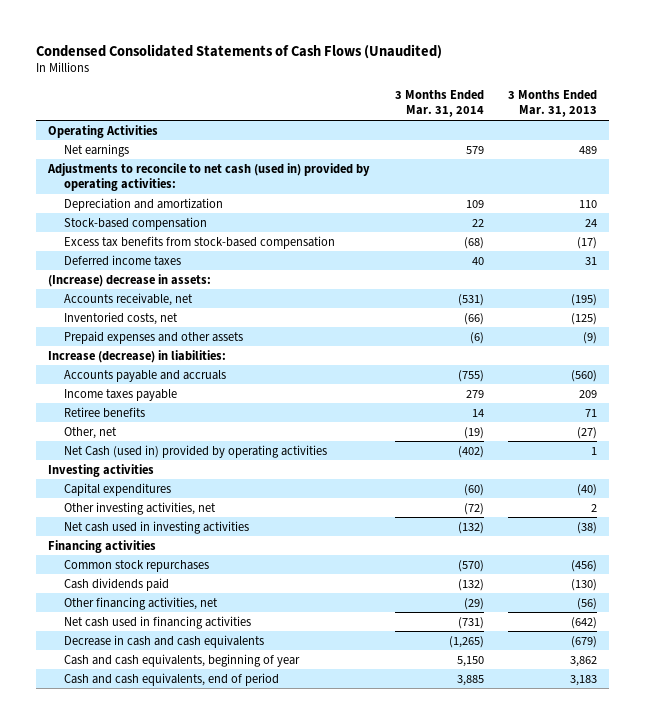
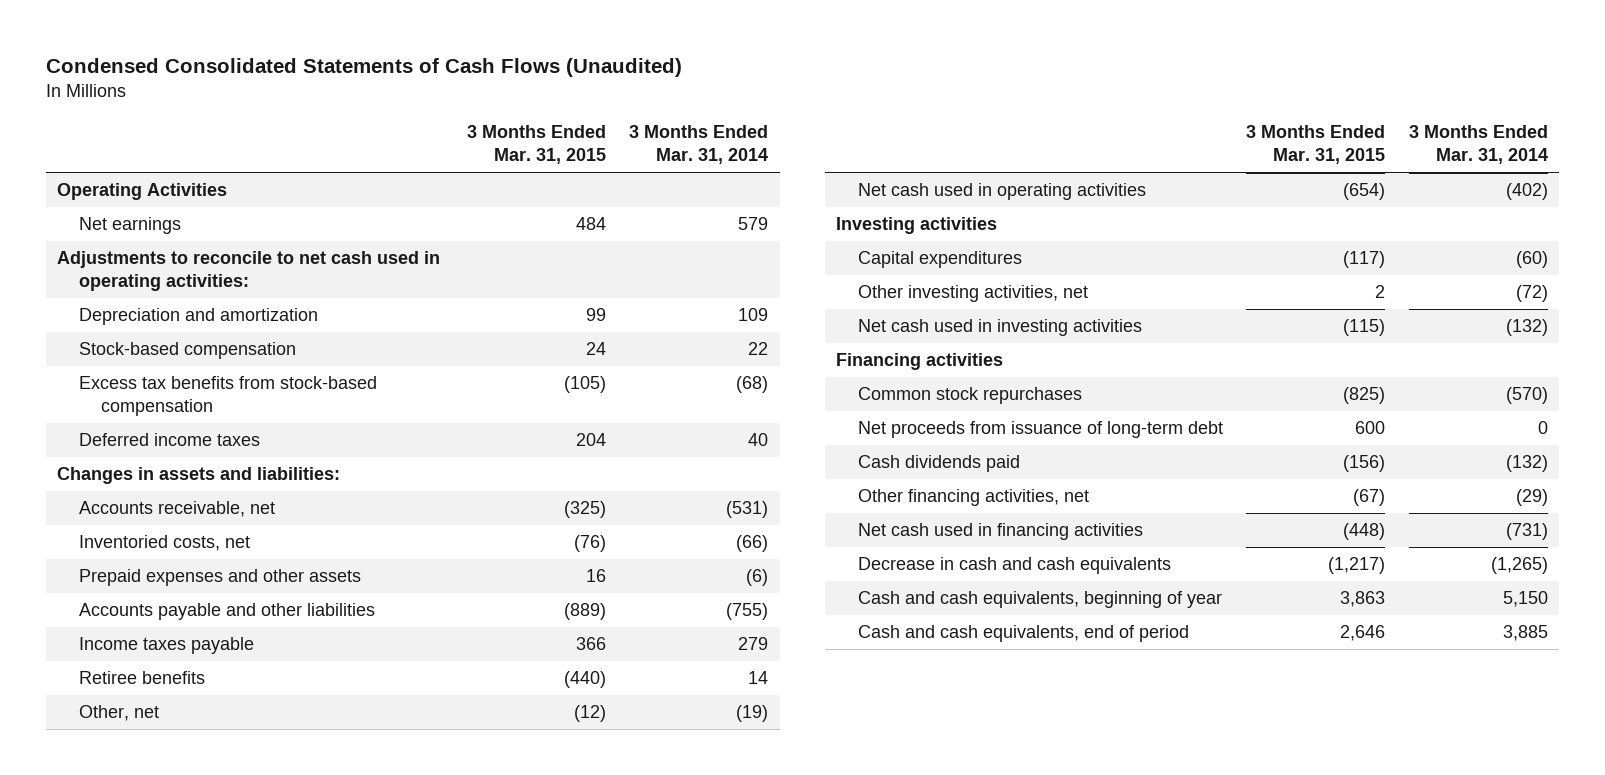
- | 3 Months Ended Mar. 31, 2014 | 3 Months Ended Mar. 31, 2013
+ | 3 Months Ended Mar. 31, 2015 | 3 Months Ended Mar. 31, 2014
- Adjustments to reconcile to net cash (used in) provided by operating activities:
+ Adjustments to reconcile to net cash used in operating activities:
- (Increase) decrease in assets:
+ Changes in assets and liabilities:
- Increase (decrease) in liabilities:
- Accounts payable and accruals | (755) | (560)
+ Accounts payable and other liabilities | (889) | (755)
- Net Cash (used in) provided by operating activities | (402) | 1
+ Net cash used in operating activities | (654) | (402)
+ Net proceeds from issuance of long-term debt | 600 | 0

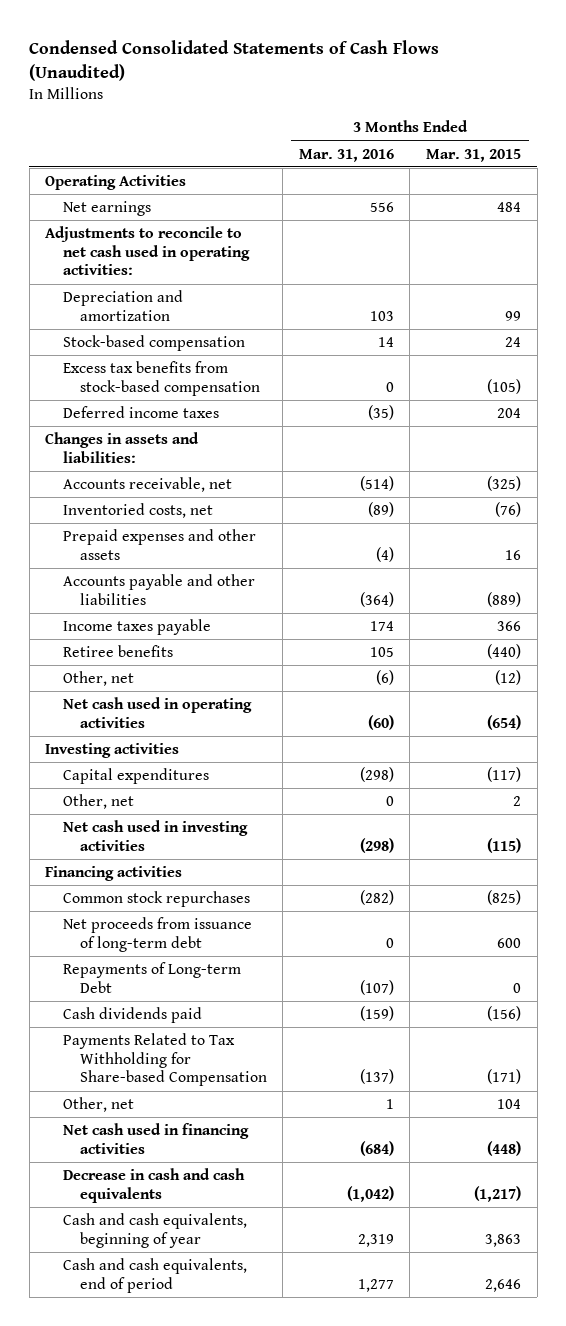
- | 3 Months Ended Mar. 31, 2015 | 3 Months Ended Mar. 31, 2014
+ | 3 Months Ended Mar. 31, 2016 | 3 Months Ended Mar. 31, 2015
- Other investing activities, net | 2 | (72)
+ Other, net | 0 | 2
+ Repayments of Long-term Debt | (107) | 0
- Other financing activities, net | (67) | (29)
+ Payments Related to Tax Withholding for Share-based Compensation | (137) | (171)
+ Other, net | 1 | 104

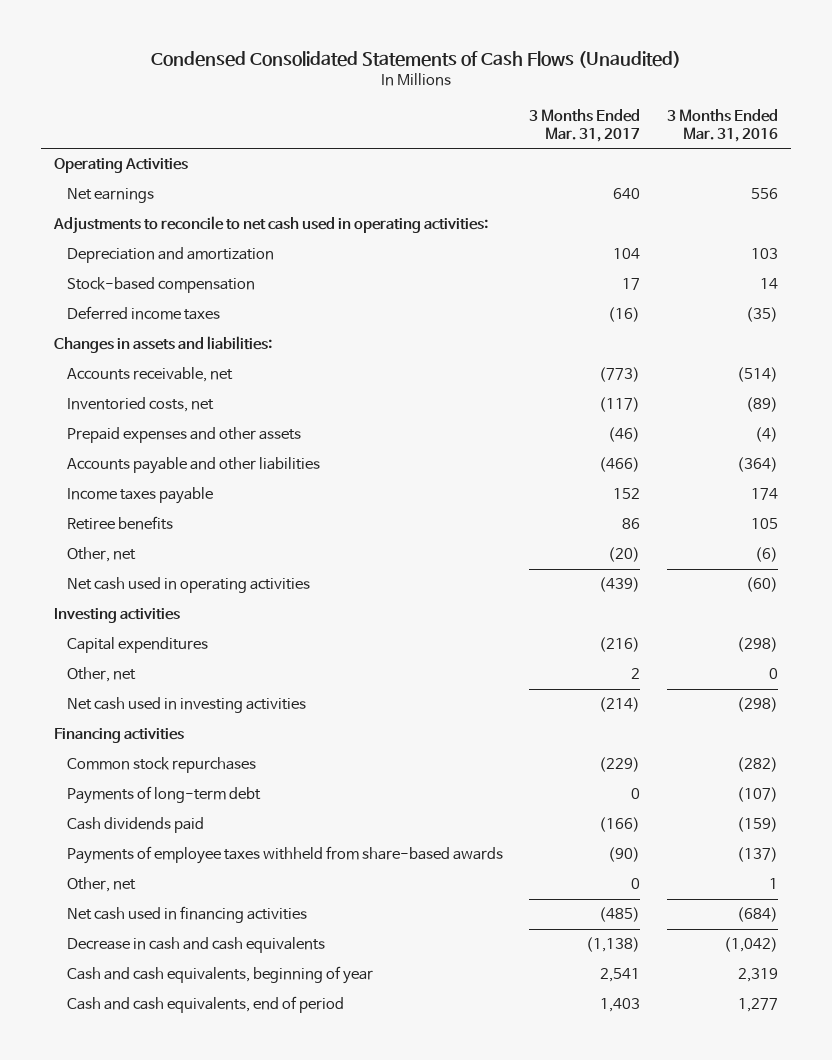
- | 3 Months Ended Mar. 31, 2016 | 3 Months Ended Mar. 31, 2015
+ | 3 Months Ended Mar. 31, 2017 | 3 Months Ended Mar. 31, 2016
- Excess tax benefits from stock-based compensation | 0 | (105)
- Net proceeds from issuance of long-term debt | 0 | 600
- Repayments of Long-term Debt | (107) | 0
+ Payments of long-term debt | 0 | (107)
- Payments Related to Tax Withholding for Share-based Compensation | (137) | (171)
+ Payments of employee taxes withheld from share-based awards | (90) | (137)

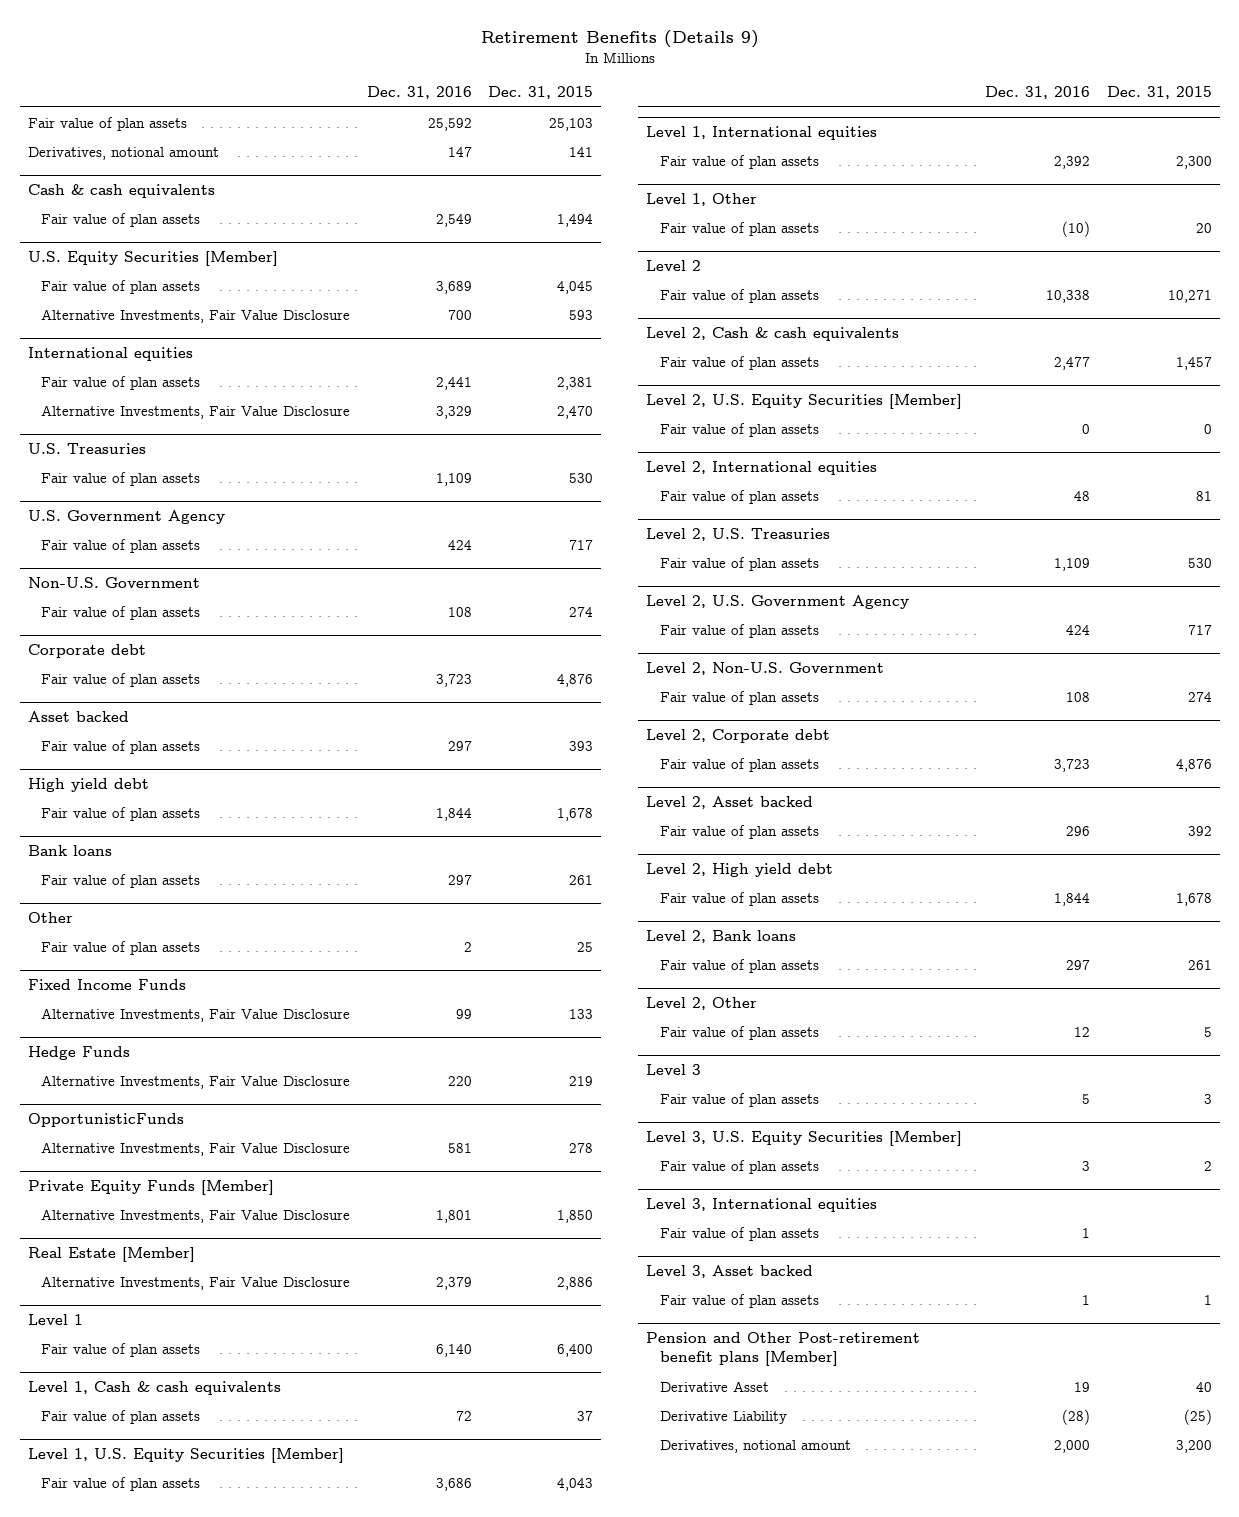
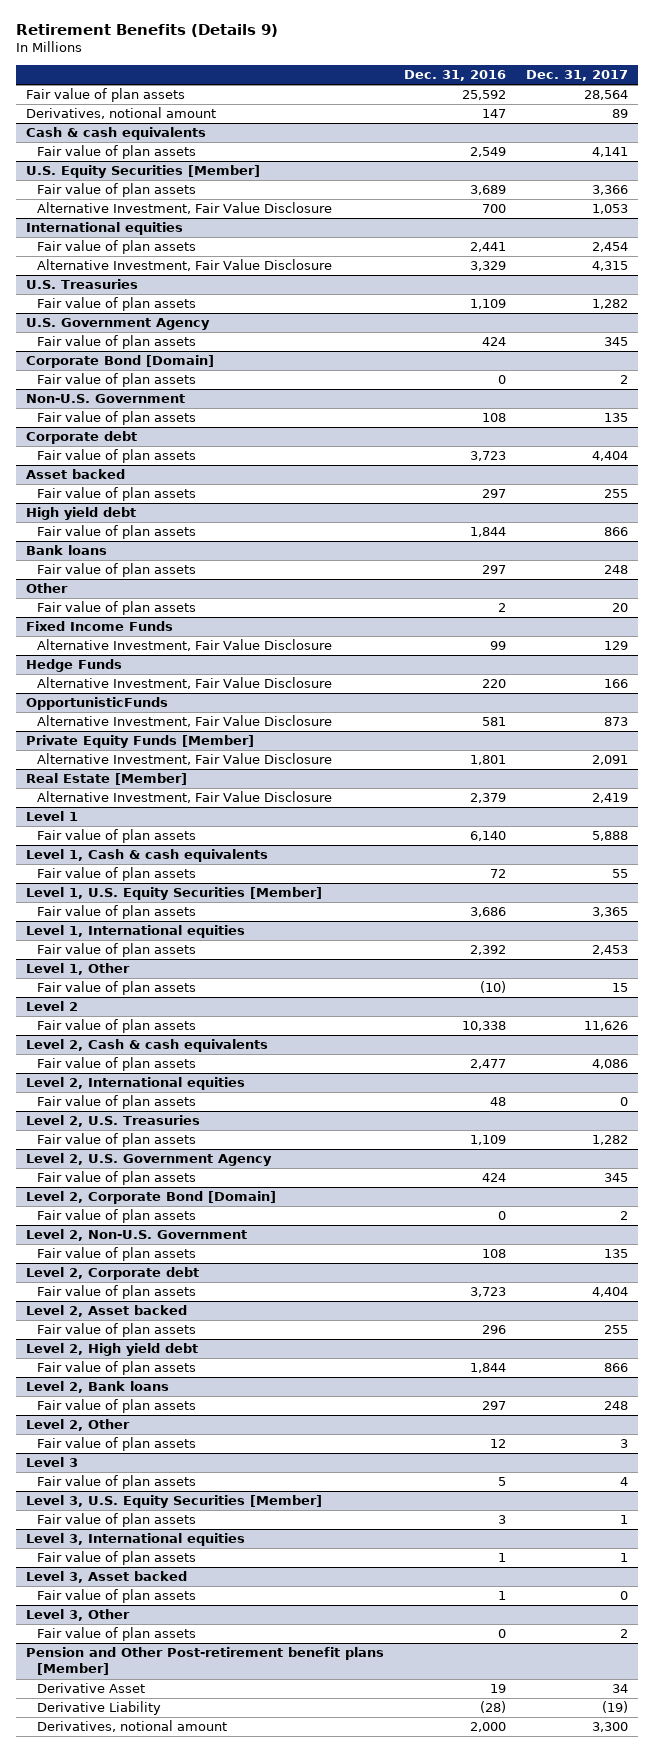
- | Dec. 31, 2016 | Dec. 31, 2015
+ | Dec. 31, 2016 | Dec. 31, 2017
@ U.S. Equity Securities [Member]
- Alternative Investments, Fair Value Disclosure | 700 | 593
+ Alternative Investment, Fair Value Disclosure | 700 | 1,053
@ International equities
- Alternative Investments, Fair Value Disclosure | 3,329 | 2,470
+ Alternative Investment, Fair Value Disclosure | 3,329 | 4,315
+ Corporate Bond [Domain]
+ Fair value of plan assets | 0 | 2
@ Fixed Income Funds
- Alternative Investments, Fair Value Disclosure | 99 | 133
+ Alternative Investment, Fair Value Disclosure | 99 | 129
@ Hedge Funds
- Alternative Investments, Fair Value Disclosure | 220 | 219
+ Alternative Investment, Fair Value Disclosure | 220 | 166
@ OpportunisticFunds
- Alternative Investments, Fair Value Disclosure | 581 | 278
+ Alternative Investment, Fair Value Disclosure | 581 | 873
@ Private Equity Funds [Member]
- Alternative Investments, Fair Value Disclosure | 1,801 | 1,850
+ Alternative Investment, Fair Value Disclosure | 1,801 | 2,091
@ Real Estate [Member]
- Alternative Investments, Fair Value Disclosure | 2,379 | 2,886
+ Alternative Investment, Fair Value Disclosure | 2,379 | 2,419
- Level 2, U.S. Equity Securities [Member]
- Fair value of plan assets | 0 | 0
+ Level 2, Corporate Bond [Domain]
+ Fair value of plan assets | 0 | 2
+ Level 3, Other
+ Fair value of plan assets | 0 | 2

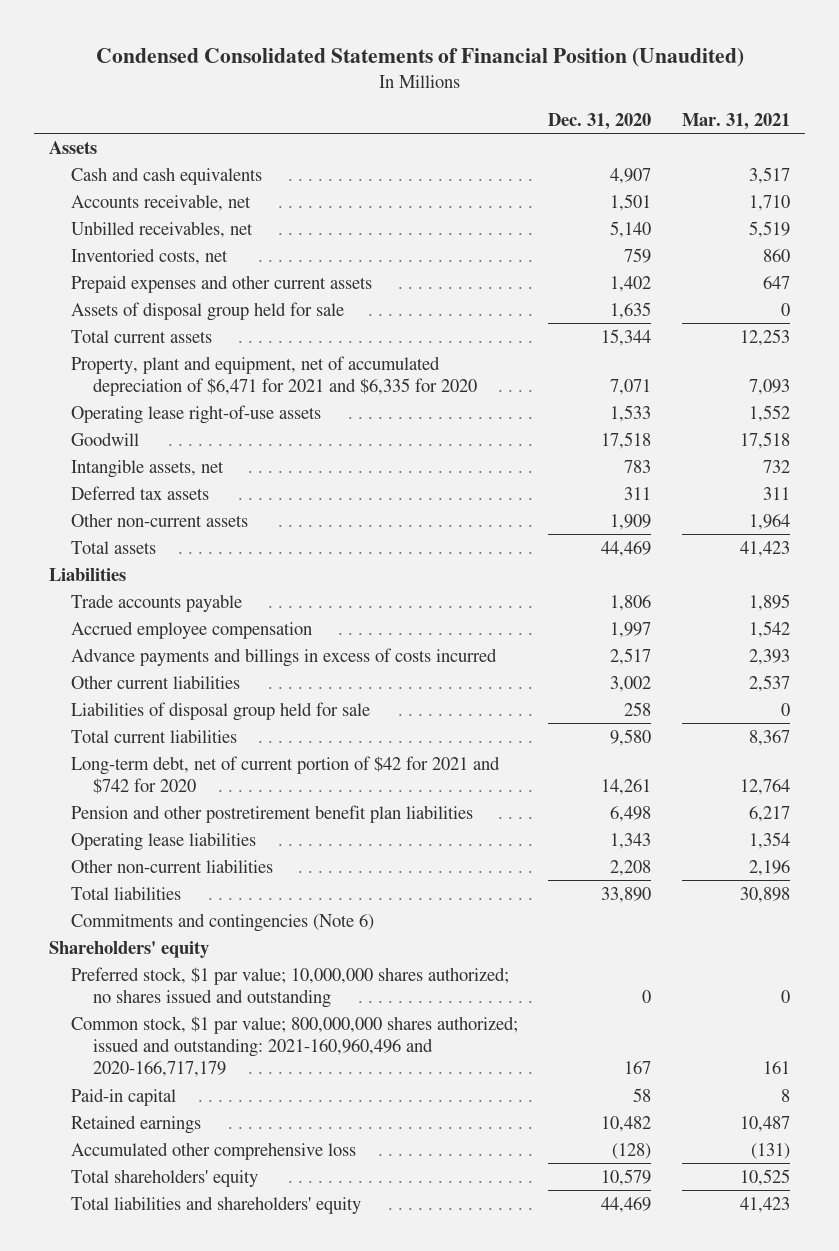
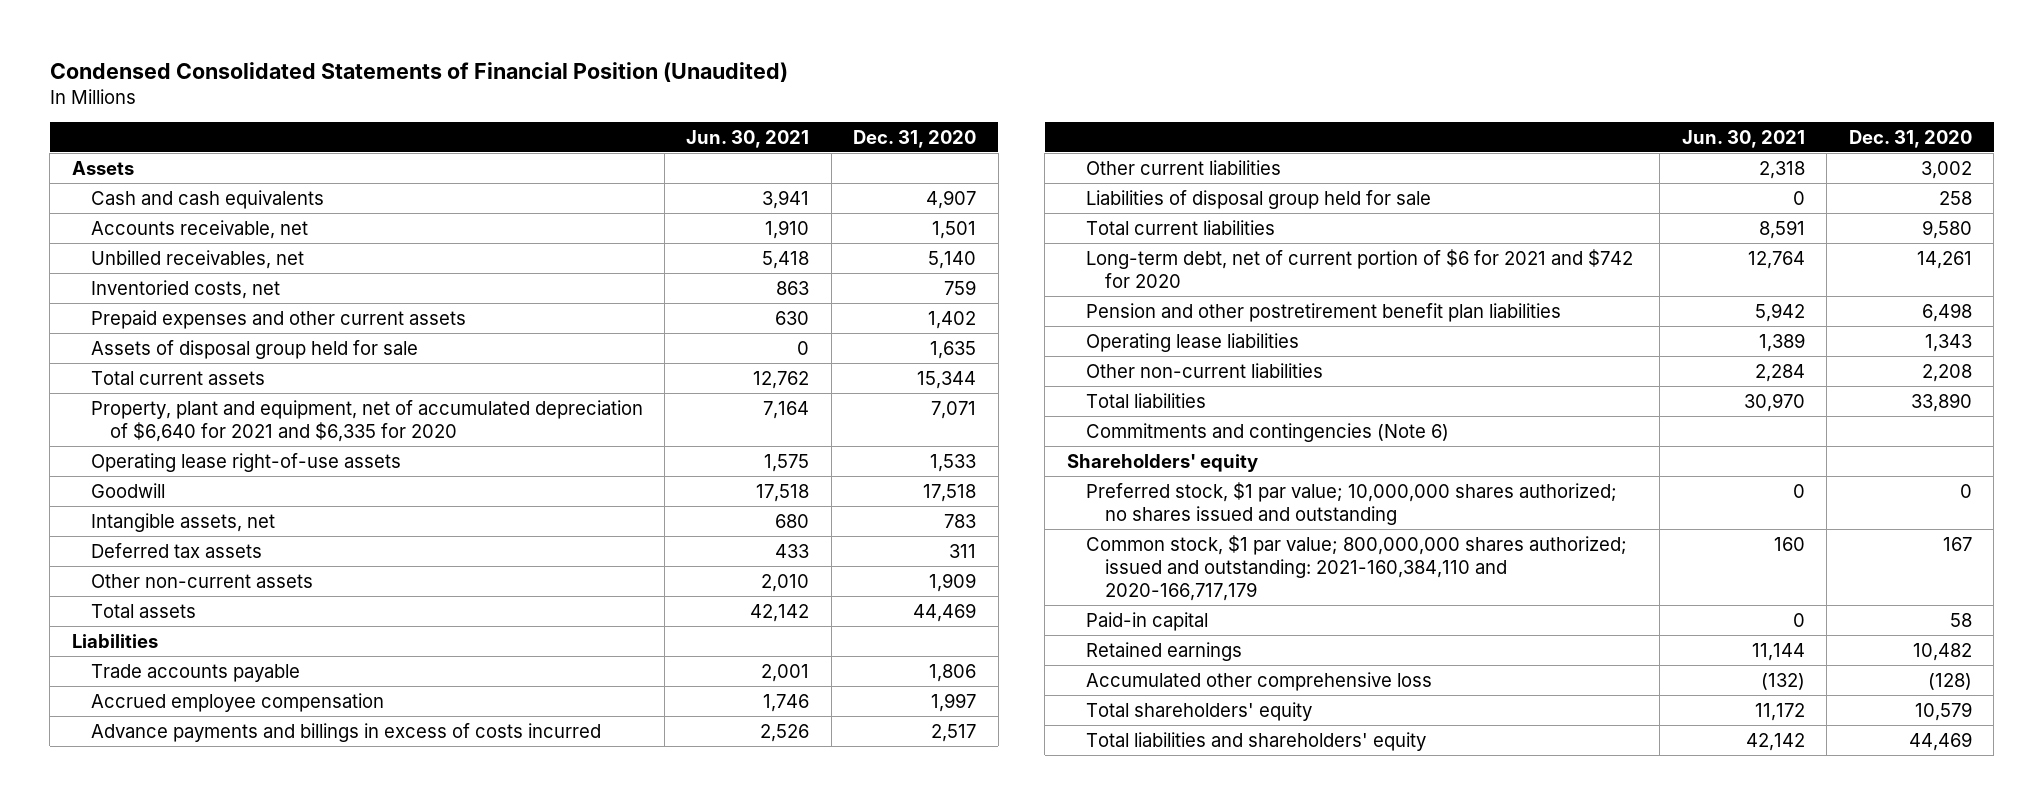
- | Dec. 31, 2020 | Mar. 31, 2021
+ | Jun. 30, 2021 | Dec. 31, 2020
- Property, plant and equipment, net of accumulated depreciation of $6,471 for 2021 and $6,335 for 2020 | 7,071 | 7,093
+ Property, plant and equipment, net of accumulated depreciation of $6,640 for 2021 and $6,335 for 2020 | 7,164 | 7,071
- Long-term debt, net of current portion of $42 for 2021 and $742 for 2020 | 14,261 | 12,764
+ Long-term debt, net of current portion of $6 for 2021 and $742 for 2020 | 12,764 | 14,261
- Common stock, $1 par value; 800,000,000 shares authorized; issued and outstanding: 2021-160,960,496 and 2020-166,717,179 | 167 | 161
+ Common stock, $1 par value; 800,000,000 shares authorized; issued and outstanding: 2021-160,384,110 and 2020-166,717,179 | 160 | 167

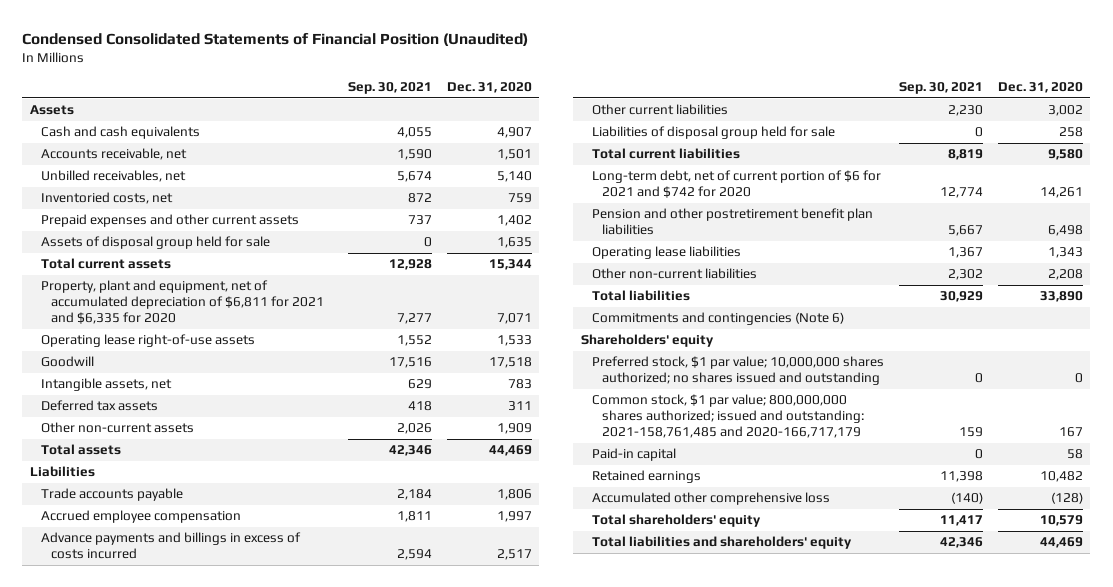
- | Jun. 30, 2021 | Dec. 31, 2020
+ | Sep. 30, 2021 | Dec. 31, 2020
- Property, plant and equipment, net of accumulated depreciation of $6,640 for 2021 and $6,335 for 2020 | 7,164 | 7,071
+ Property, plant and equipment, net of accumulated depreciation of $6,811 for 2021 and $6,335 for 2020 | 7,277 | 7,071
- Common stock, $1 par value; 800,000,000 shares authorized; issued and outstanding: 2021-160,384,110 and 2020-166,717,179 | 160 | 167
+ Common stock, $1 par value; 800,000,000 shares authorized; issued and outstanding: 2021-158,761,485 and 2020-166,717,179 | 159 | 167

